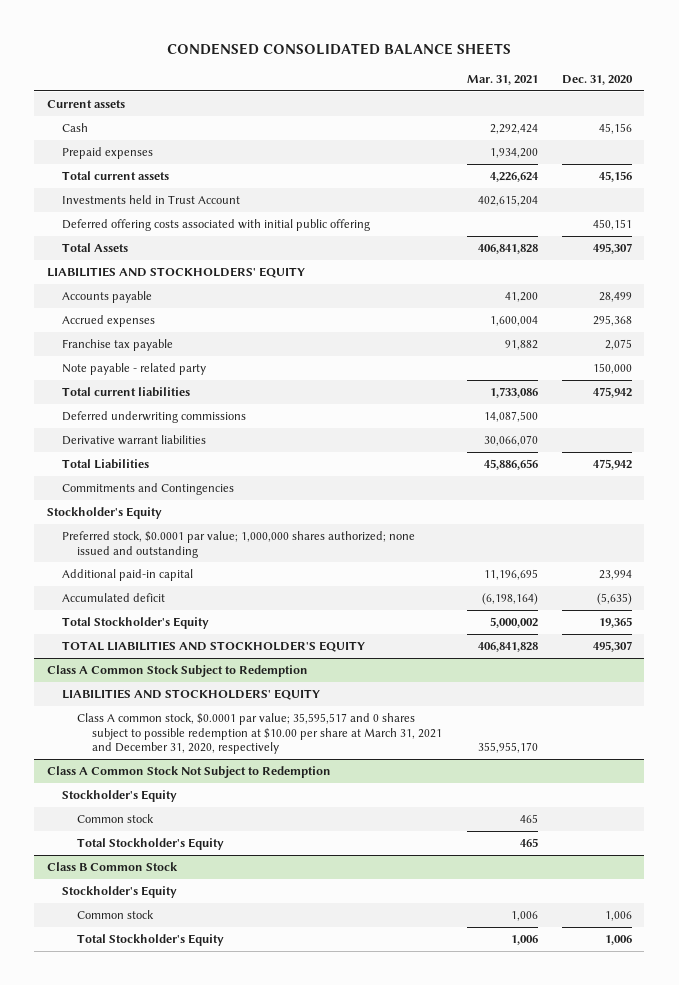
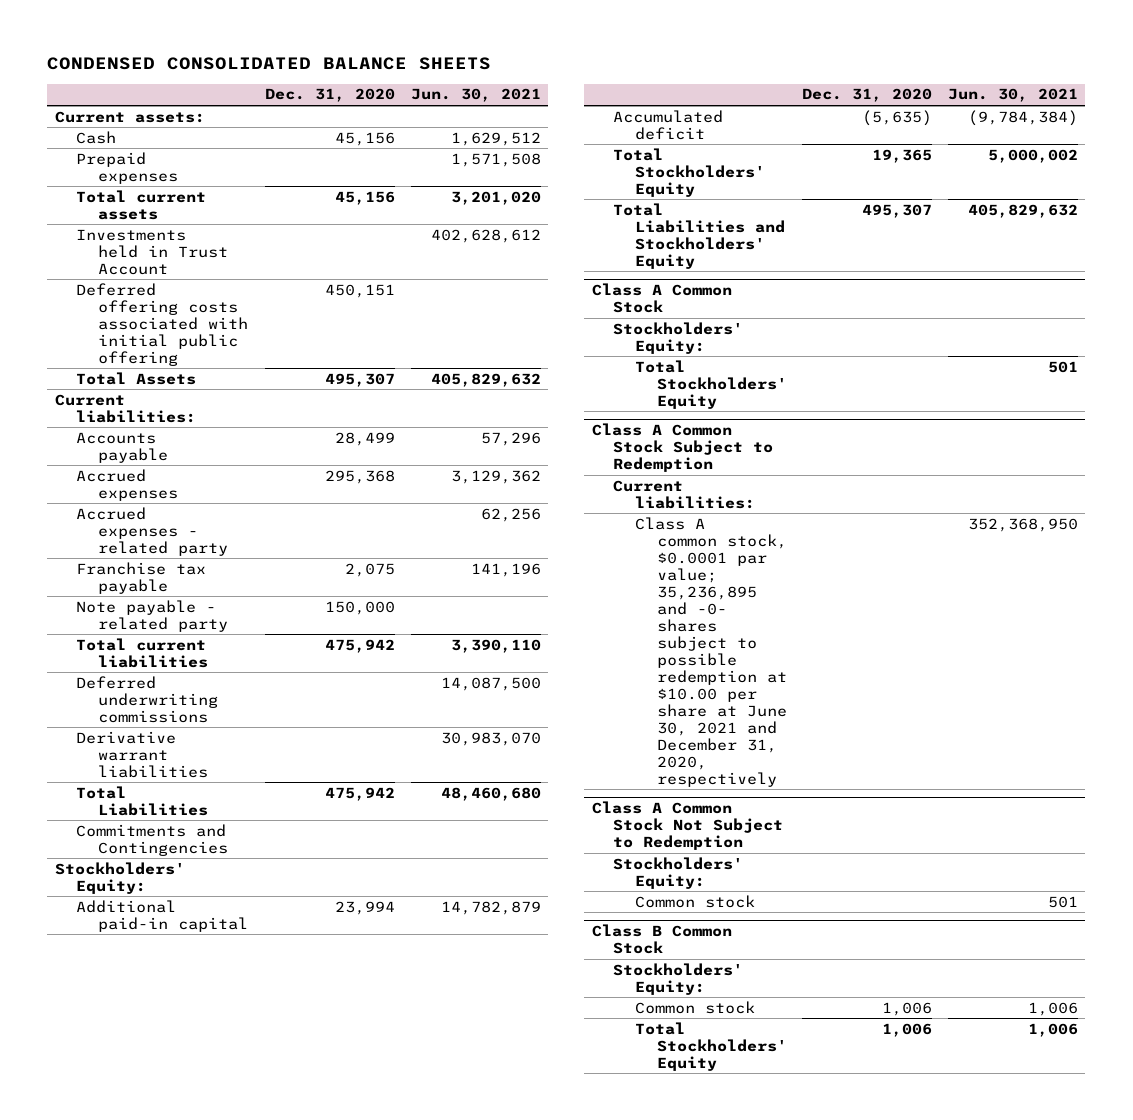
- | Mar. 31, 2021 | Dec. 31, 2020
+ | Dec. 31, 2020 | Jun. 30, 2021
- Current assets
+ Current assets:
- LIABILITIES AND STOCKHOLDERS' EQUITY
+ Current liabilities:
+ Accrued expenses - related party | | 62,256
- Stockholder's Equity
- Preferred stock, $0.0001 par value; 1,000,000 shares authorized; none issued and outstanding
+ Stockholders' Equity:
- Total Stockholder's Equity | 5,000,002 | 19,365
- TOTAL LIABILITIES AND STOCKHOLDER'S EQUITY | 406,841,828 | 495,307
+ Total Stockholders' Equity | 19,365 | 5,000,002
+ Total Liabilities and Stockholders' Equity | 495,307 | 405,829,632
+ Class A Common Stock
+ Stockholders' Equity:
+ Total Stockholders' Equity | | 501
@ Class A Common Stock Subject to Redemption
- LIABILITIES AND STOCKHOLDERS' EQUITY
- Class A common stock, $0.0001 par value; 35,595,517 and 0 shares subject to possible redemption at $10.00 per share at March 31, 2021 and December 31, 2020, respectively | 355,955,170 |
+ Current liabilities:
+ Class A common stock, $0.0001 par value; 35,236,895 and -0- shares subject to possible redemption at $10.00 per share at June 30, 2021 and December 31, 2020, respectively | | 352,368,950
@ Class A Common Stock Not Subject to Redemption
- Stockholder's Equity
+ Stockholders' Equity:
- Total Stockholder's Equity | 465 |
@ Class B Common Stock
- Stockholder's Equity
+ Stockholders' Equity:
- Total Stockholder's Equity | 1,006 | 1,006
+ Total Stockholders' Equity | 1,006 | 1,006

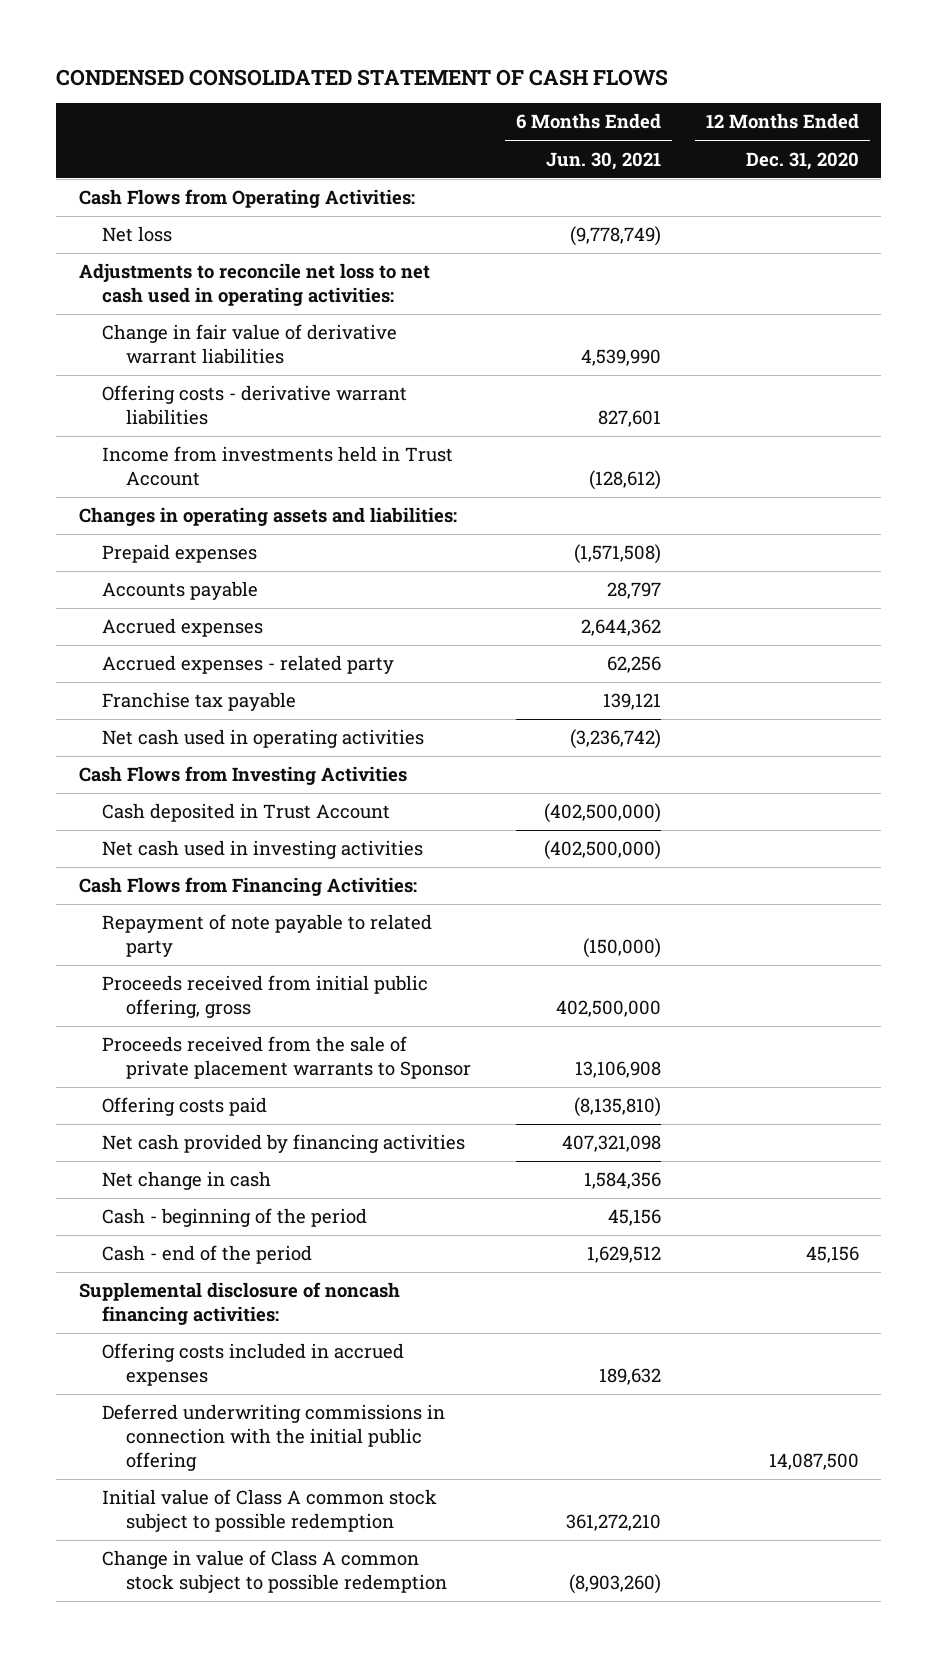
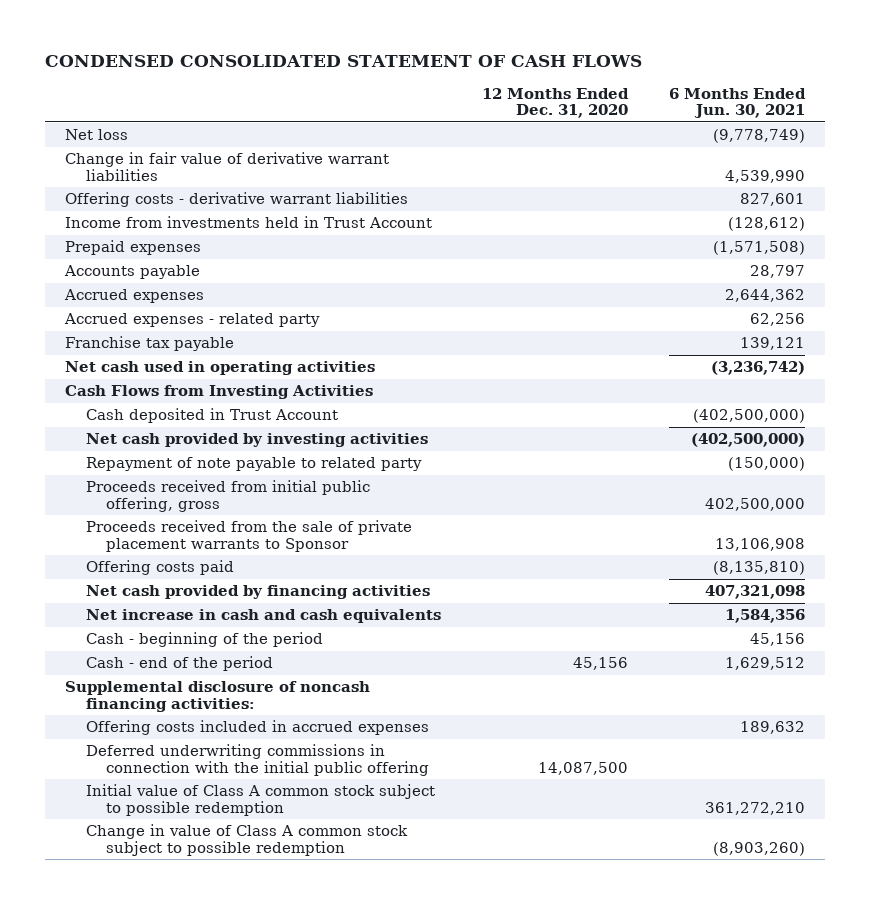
- | 6 Months Ended Jun. 30, 2021 | 12 Months Ended Dec. 31, 2020
+ | 12 Months Ended Dec. 31, 2020 | 6 Months Ended Jun. 30, 2021
- Cash Flows from Operating Activities:
- Adjustments to reconcile net loss to net cash used in operating activities:
- Changes in operating assets and liabilities:
- Net cash used in investing activities | (402,500,000) |
- Cash Flows from Financing Activities:
+ Net cash provided by investing activities | | (402,500,000)
- Net change in cash | 1,584,356 |
+ Net increase in cash and cash equivalents | | 1,584,356

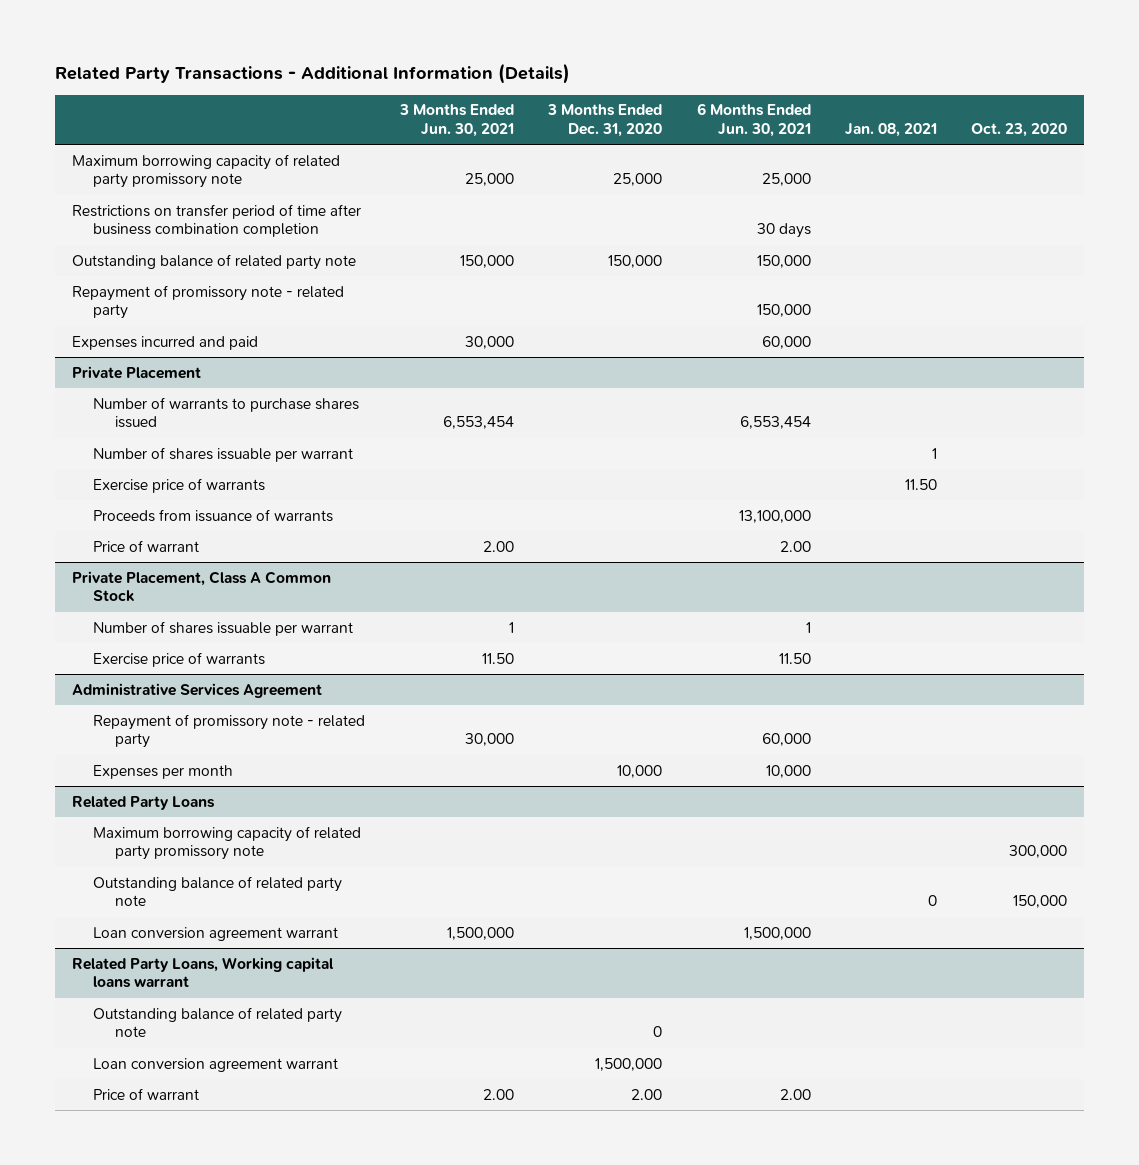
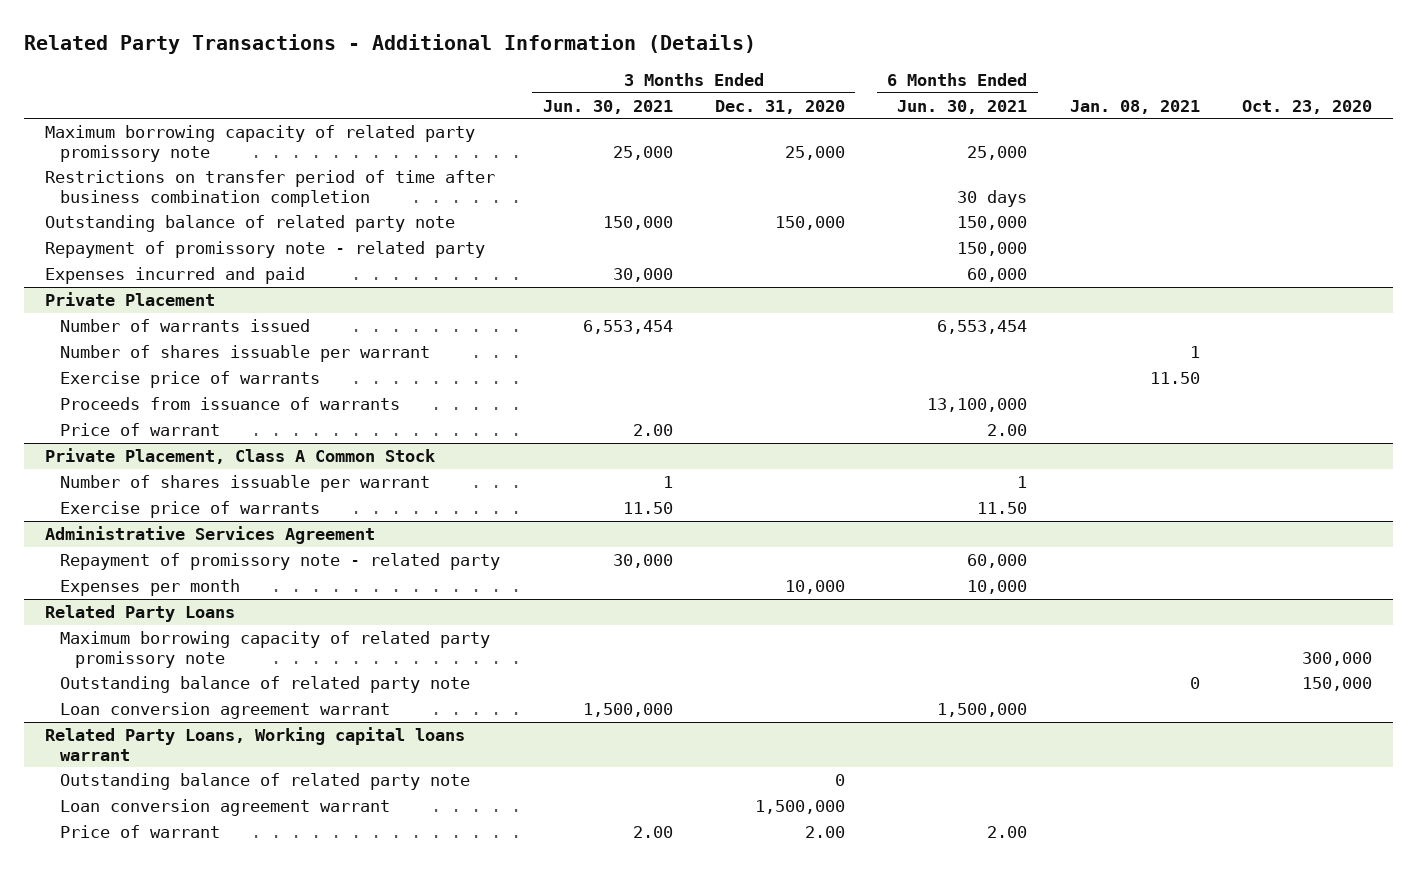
@ Private Placement
- Number of warrants to purchase shares issued | 6,553,454 | | 6,553,454 | |
+ Number of warrants issued | 6,553,454 | | 6,553,454 | |

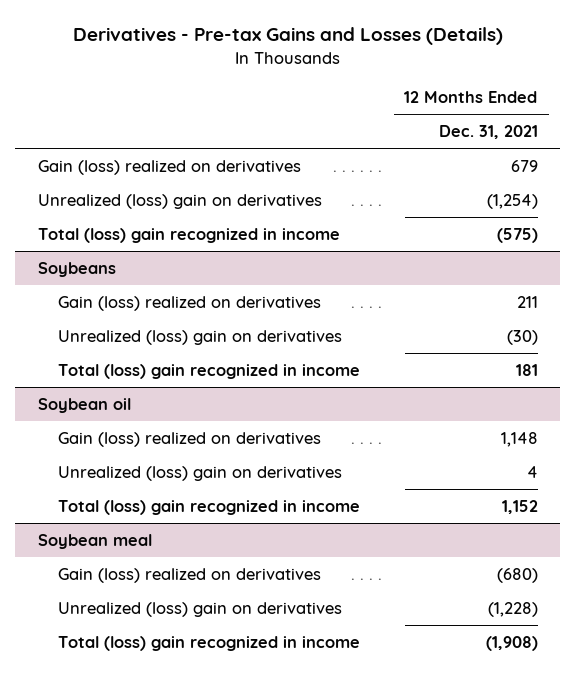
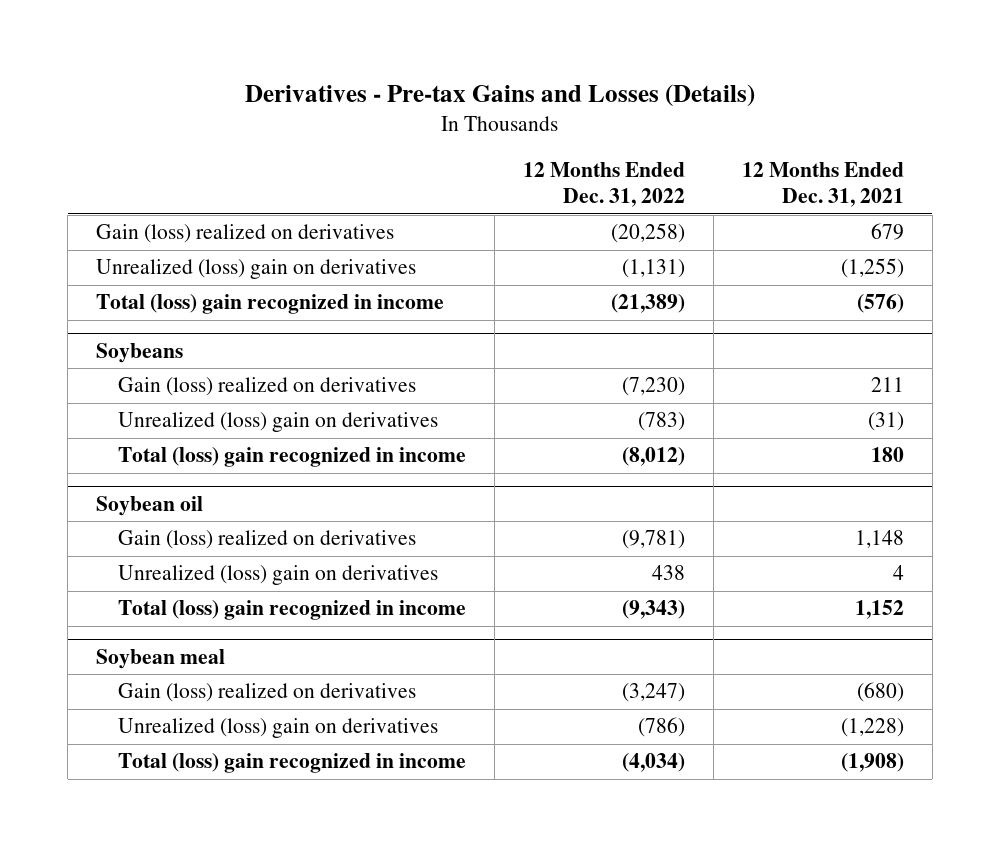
- | 12 Months Ended Dec. 31, 2021
+ | 12 Months Ended Dec. 31, 2022 | 12 Months Ended Dec. 31, 2021
- Unrealized (loss) gain on derivatives | (1,254)
- Total (loss) gain recognized in income | (575)
+ Unrealized (loss) gain on derivatives | (1,131) | (1,255)
+ Total (loss) gain recognized in income | (21,389) | (576)
@ Soybeans
- Unrealized (loss) gain on derivatives | (30)
- Total (loss) gain recognized in income | 181
+ Unrealized (loss) gain on derivatives | (783) | (31)
+ Total (loss) gain recognized in income | (8,012) | 180

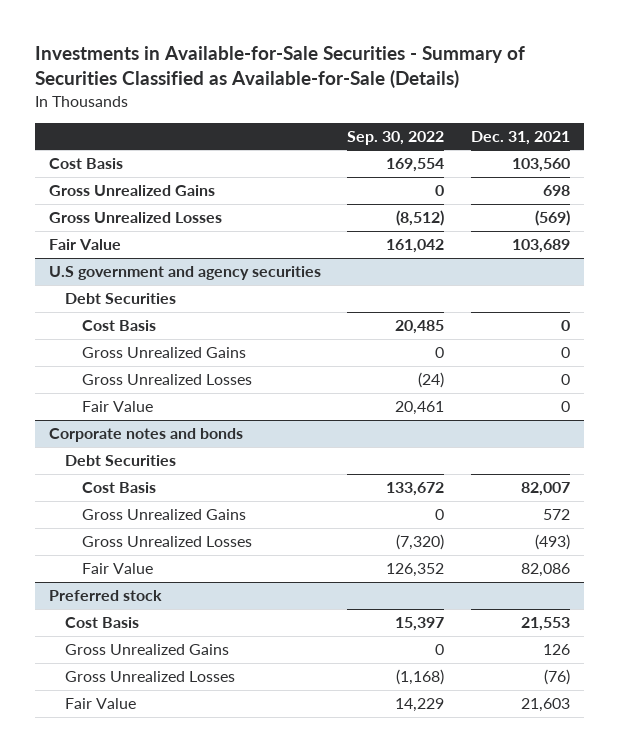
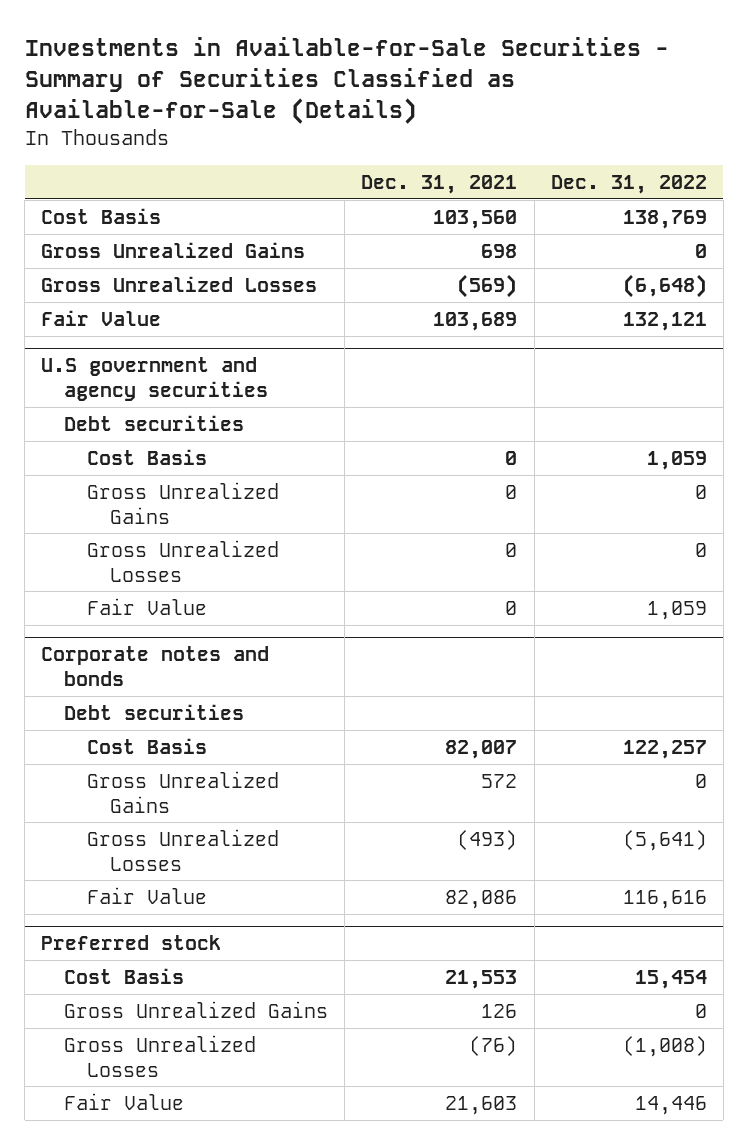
- | Sep. 30, 2022 | Dec. 31, 2021
+ | Dec. 31, 2021 | Dec. 31, 2022
@ U.S government and agency securities
- Debt Securities
+ Debt securities
@ Corporate notes and bonds
- Debt Securities
+ Debt securities

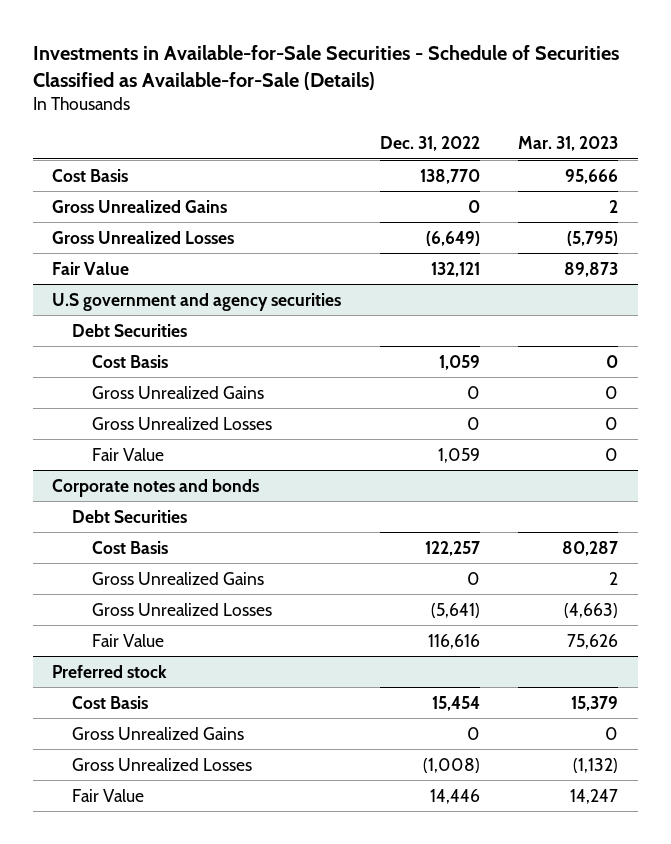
- Investments in Available-for-Sale Securities - Summary of Securities Classified as Available-for-Sale (Details)
+ Investments in Available-for-Sale Securities - Schedule of Securities Classified as Available-for-Sale (Details)
- | Dec. 31, 2021 | Dec. 31, 2022
+ | Dec. 31, 2022 | Mar. 31, 2023
- Cost Basis | 103,560 | 138,769
+ Cost Basis | 138,770 | 95,666
- Gross Unrealized Losses | (569) | (6,648)
+ Gross Unrealized Losses | (6,649) | (5,795)
@ U.S government and agency securities
- Debt securities
+ Debt Securities
@ Corporate notes and bonds
- Debt securities
+ Debt Securities

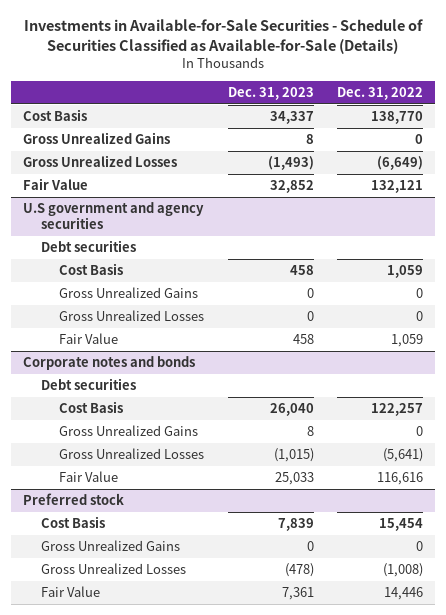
- | Dec. 31, 2022 | Mar. 31, 2023
+ | Dec. 31, 2023 | Dec. 31, 2022
@ U.S government and agency securities
- Debt Securities
+ Debt securities
@ Corporate notes and bonds
- Debt Securities
+ Debt securities

